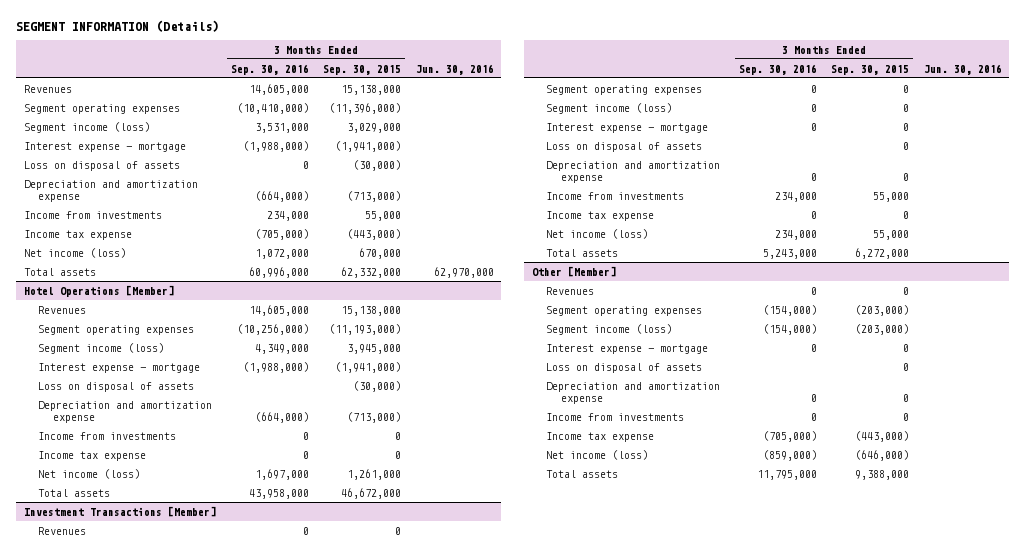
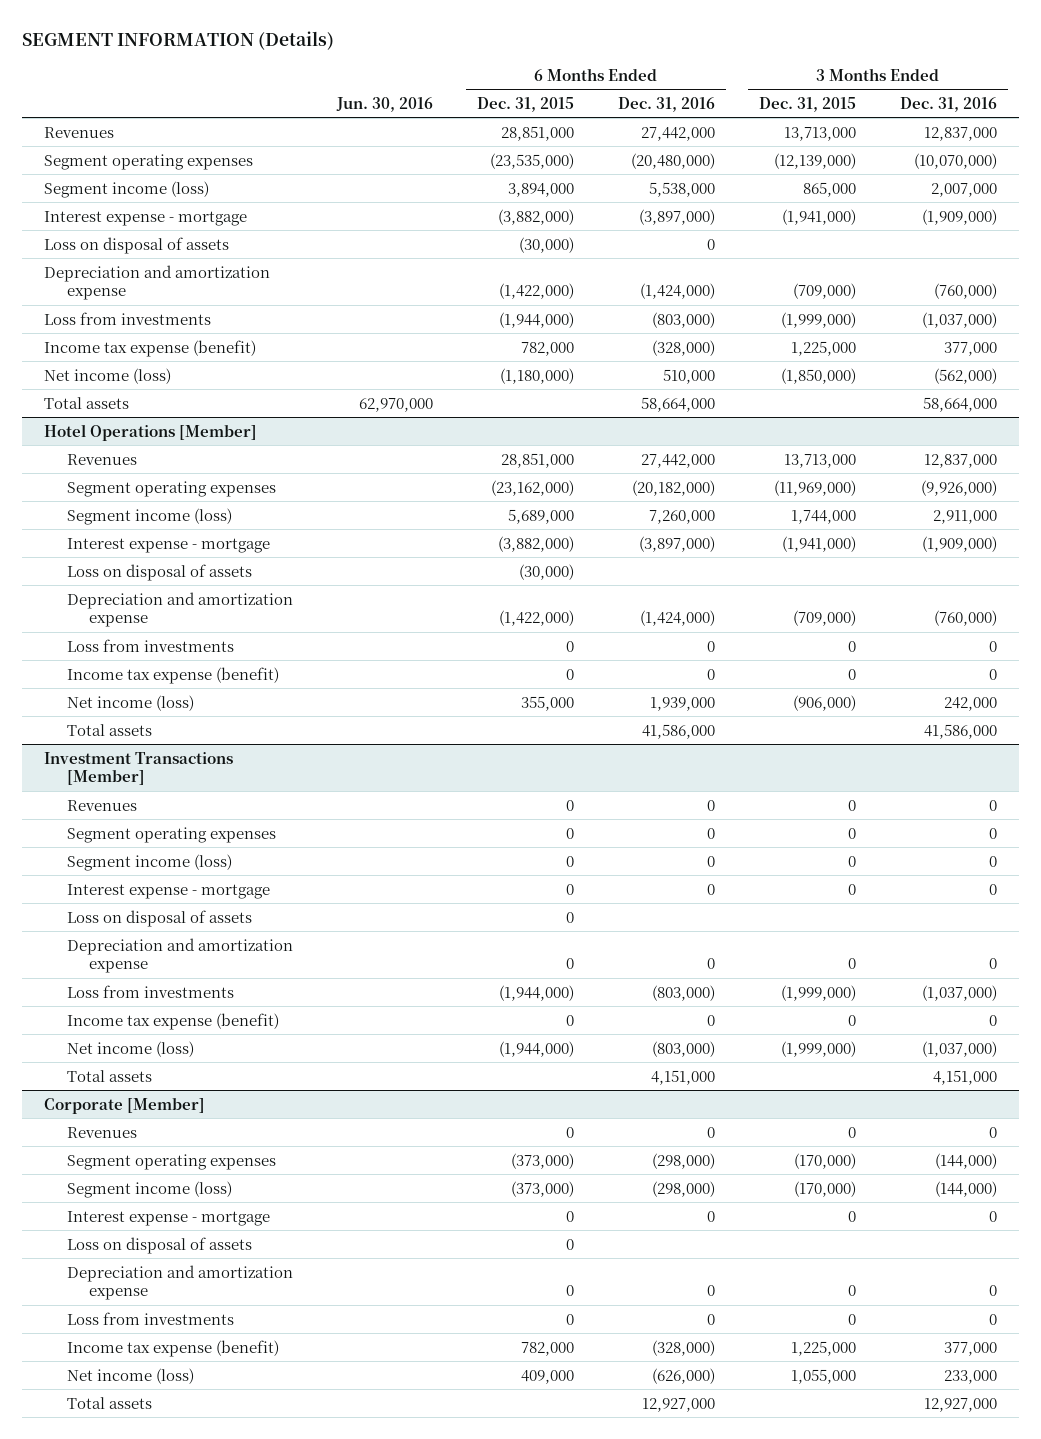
- | 3 Months Ended Sep. 30, 2016 | 3 Months Ended Sep. 30, 2015 | Jun. 30, 2016
+ | Jun. 30, 2016 | 6 Months Ended Dec. 31, 2015 | 6 Months Ended Dec. 31, 2016 | 3 Months Ended Dec. 31, 2015 | 3 Months Ended Dec. 31, 2016
- Income from investments | 234,000 | 55,000 |
- Income tax expense | (705,000) | (443,000) |
+ Loss from investments | | (1,944,000) | (803,000) | (1,999,000) | (1,037,000)
+ Income tax expense (benefit) | | 782,000 | (328,000) | 1,225,000 | 377,000
@ Hotel Operations [Member]
- Income from investments | 0 | 0 |
- Income tax expense | 0 | 0 |
+ Loss from investments | | 0 | 0 | 0 | 0
+ Income tax expense (benefit) | | 0 | 0 | 0 | 0
@ Investment Transactions [Member]
- Income from investments | 234,000 | 55,000 |
- Income tax expense | 0 | 0 |
+ Loss from investments | | (1,944,000) | (803,000) | (1,999,000) | (1,037,000)
+ Income tax expense (benefit) | | 0 | 0 | 0 | 0
- Other [Member]
- Revenues | 0 | 0 |
- Segment operating expenses | (154,000) | (203,000) |
- Segment income (loss) | (154,000) | (203,000) |
- Interest expense - mortgage | 0 | 0 |
- Loss on disposal of assets | | 0 |
- Depreciation and amortization expense | 0 | 0 |
- Income from investments | 0 | 0 |
- Income tax expense | (705,000) | (443,000) |
- Net income (loss) | (859,000) | (646,000) |
- Total assets | 11,795,000 | 9,388,000 |
+ Corporate [Member]
+ Revenues | | 0 | 0 | 0 | 0
+ Segment operating expenses | | (373,000) | (298,000) | (170,000) | (144,000)
+ Segment income (loss) | | (373,000) | (298,000) | (170,000) | (144,000)
+ Interest expense - mortgage | | 0 | 0 | 0 | 0
+ Loss on disposal of assets | | 0 | | |
+ Depreciation and amortization expense | | 0 | 0 | 0 | 0
+ Loss from investments | | 0 | 0 | 0 | 0
+ Income tax expense (benefit) | | 782,000 | (328,000) | 1,225,000 | 377,000
+ Net income (loss) | | 409,000 | (626,000) | 1,055,000 | 233,000
+ Total assets | | | 12,927,000 | | 12,927,000

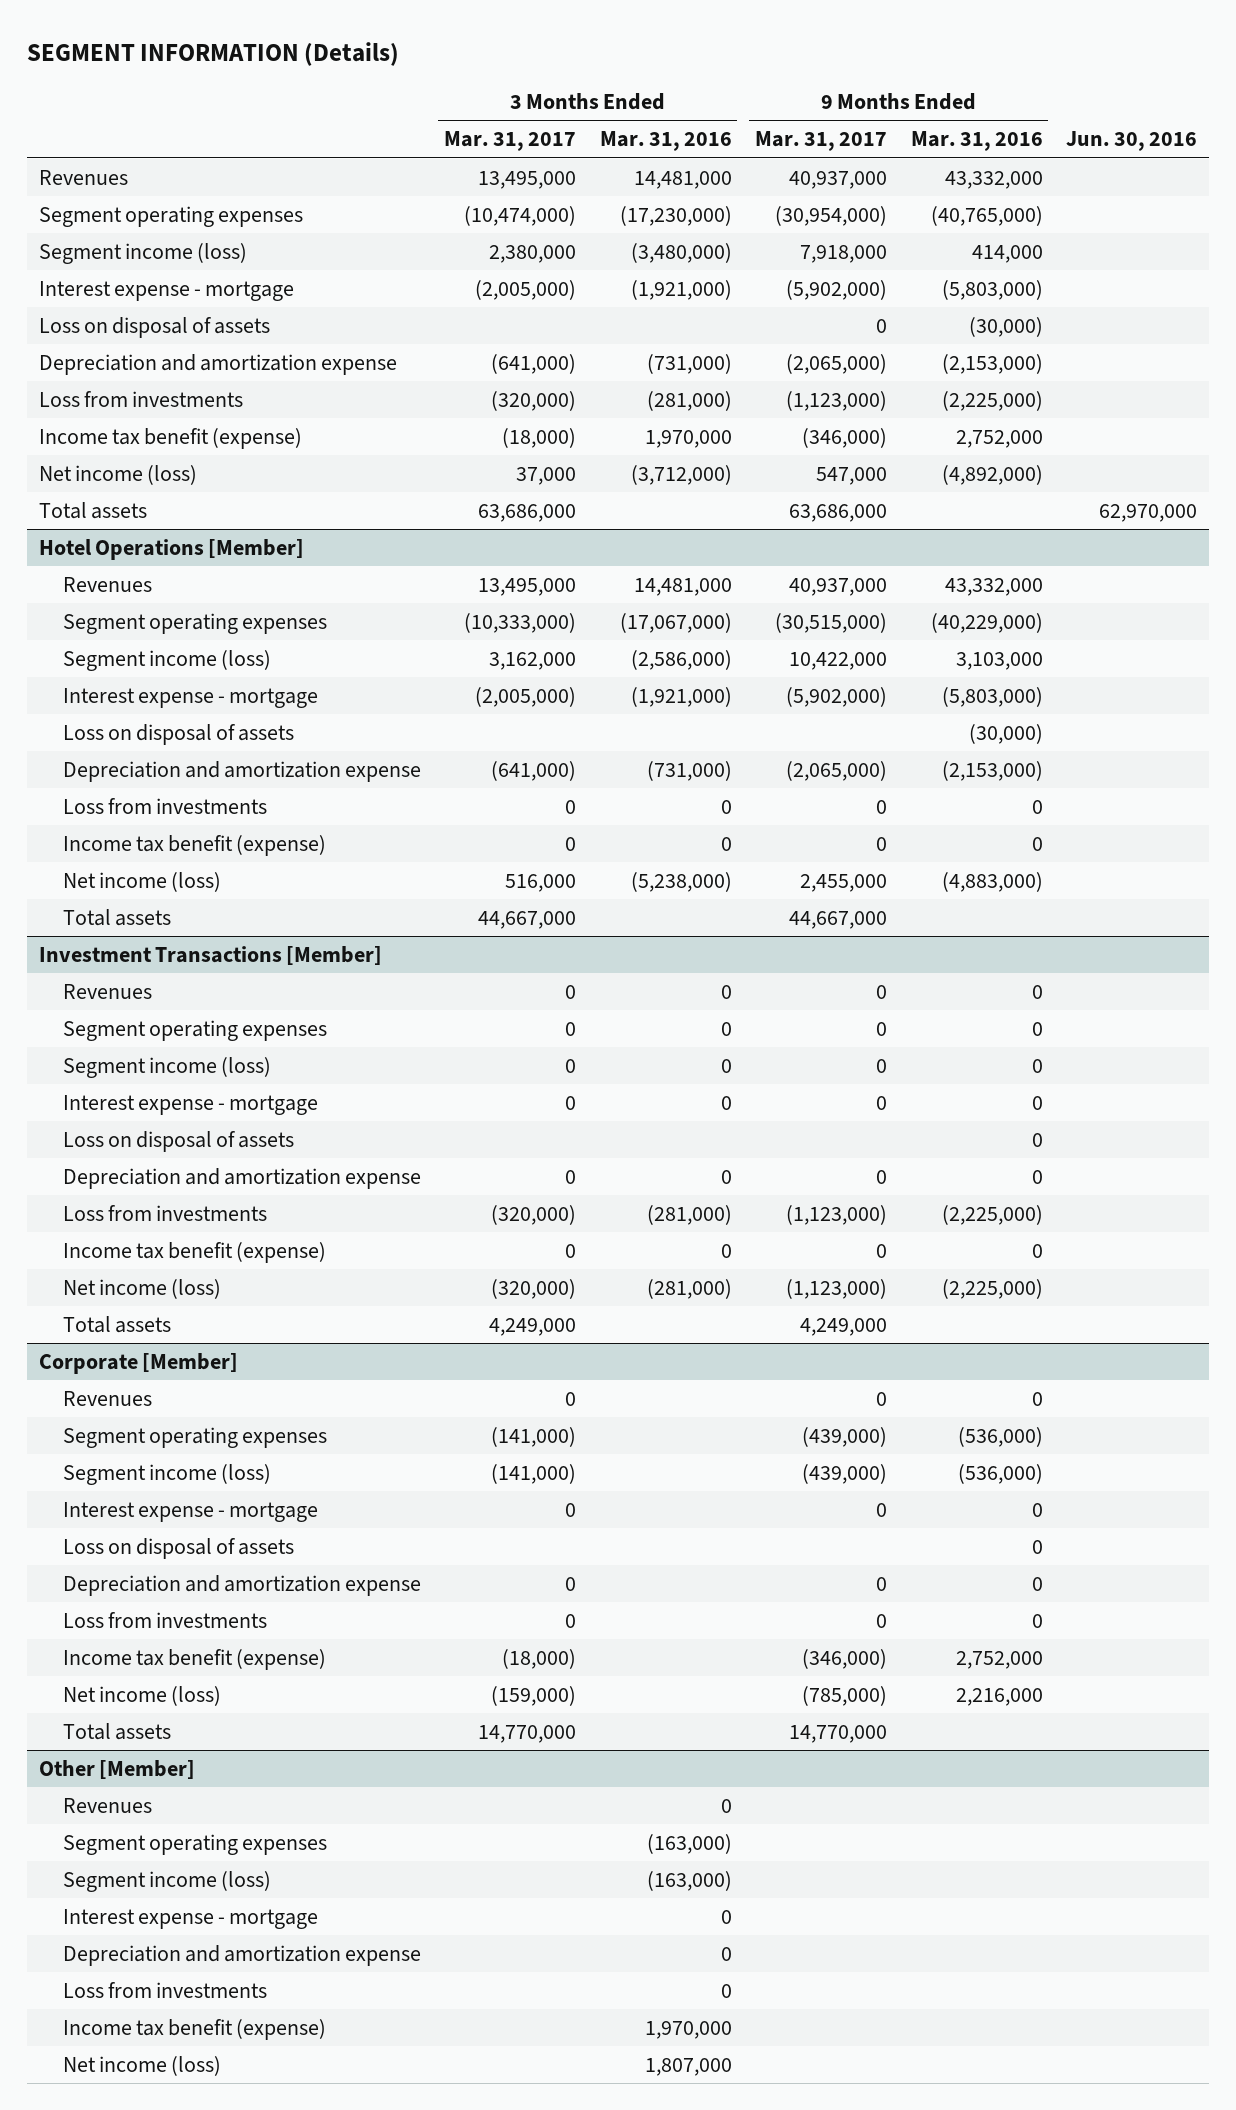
- | Jun. 30, 2016 | 6 Months Ended Dec. 31, 2015 | 6 Months Ended Dec. 31, 2016 | 3 Months Ended Dec. 31, 2015 | 3 Months Ended Dec. 31, 2016
+ | 3 Months Ended Mar. 31, 2017 | 3 Months Ended Mar. 31, 2016 | 9 Months Ended Mar. 31, 2017 | 9 Months Ended Mar. 31, 2016 | Jun. 30, 2016
- Income tax expense (benefit) | | 782,000 | (328,000) | 1,225,000 | 377,000
+ Income tax benefit (expense) | (18,000) | 1,970,000 | (346,000) | 2,752,000 |
@ Hotel Operations [Member]
- Income tax expense (benefit) | | 0 | 0 | 0 | 0
+ Income tax benefit (expense) | 0 | 0 | 0 | 0 |
@ Investment Transactions [Member]
- Income tax expense (benefit) | | 0 | 0 | 0 | 0
+ Income tax benefit (expense) | 0 | 0 | 0 | 0 |
@ Corporate [Member]
- Income tax expense (benefit) | | 782,000 | (328,000) | 1,225,000 | 377,000
+ Income tax benefit (expense) | (18,000) | | (346,000) | 2,752,000 |
+ Other [Member]
+ Revenues | | 0 | | |
+ Segment operating expenses | | (163,000) | | |
+ Segment income (loss) | | (163,000) | | |
+ Interest expense - mortgage | | 0 | | |
+ Depreciation and amortization expense | | 0 | | |
+ Loss from investments | | 0 | | |
+ Income tax benefit (expense) | | 1,970,000 | | |
+ Net income (loss) | | 1,807,000 | | |

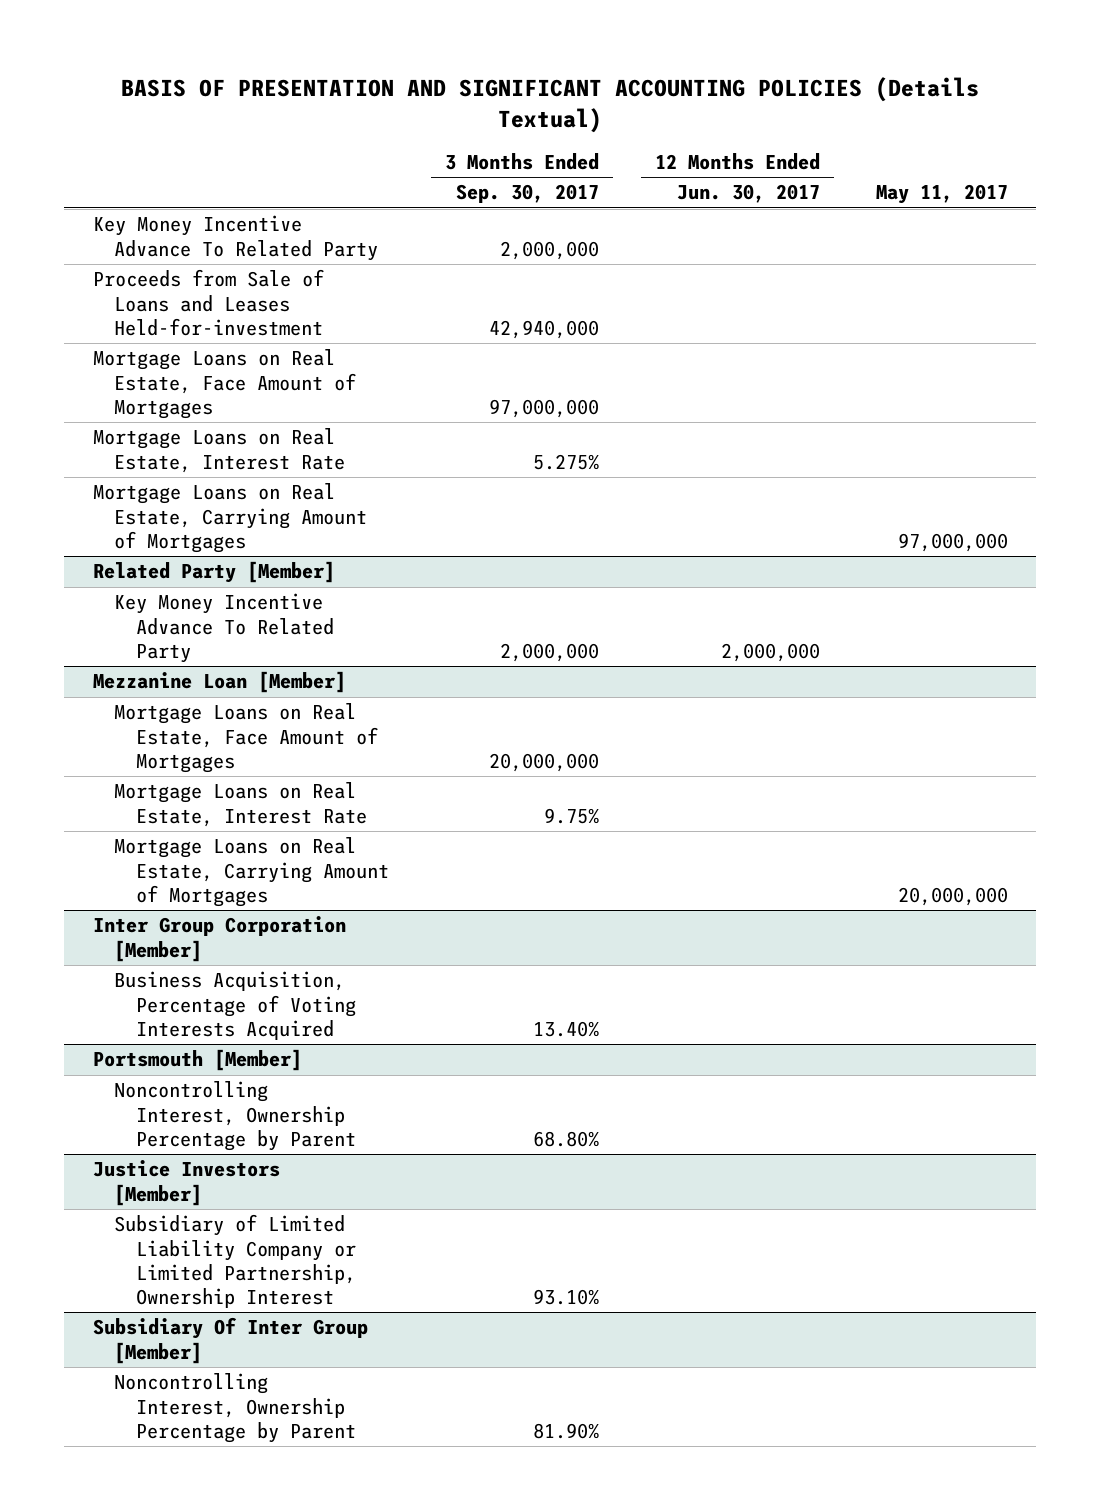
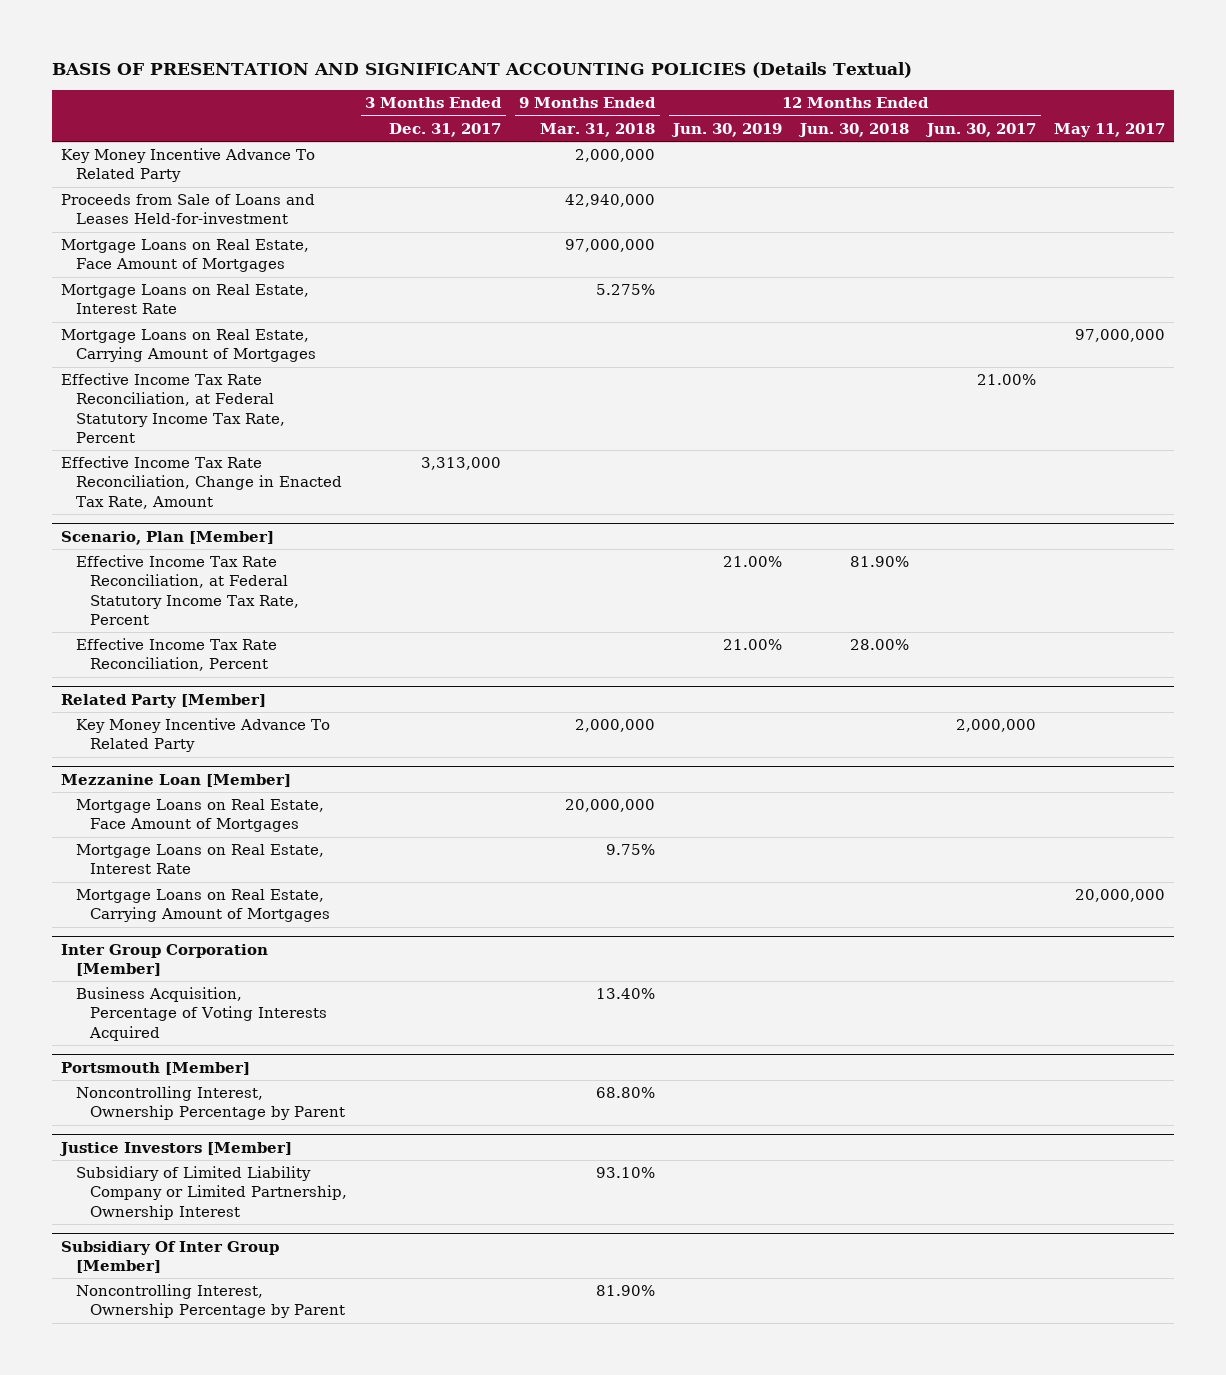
- | 3 Months Ended Sep. 30, 2017 | 12 Months Ended Jun. 30, 2017 | May 11, 2017
+ | 3 Months Ended Dec. 31, 2017 | 9 Months Ended Mar. 31, 2018 | 12 Months Ended Jun. 30, 2019 | 12 Months Ended Jun. 30, 2018 | 12 Months Ended Jun. 30, 2017 | May 11, 2017
+ Effective Income Tax Rate Reconciliation, at Federal Statutory Income Tax Rate, Percent | | | | | 21.00% |
+ Effective Income Tax Rate Reconciliation, Change in Enacted Tax Rate, Amount | 3,313,000 | | | | |
+ Scenario, Plan [Member]
+ Effective Income Tax Rate Reconciliation, at Federal Statutory Income Tax Rate, Percent | | | 21.00% | 81.90% | |
+ Effective Income Tax Rate Reconciliation, Percent | | | 21.00% | 28.00% | |

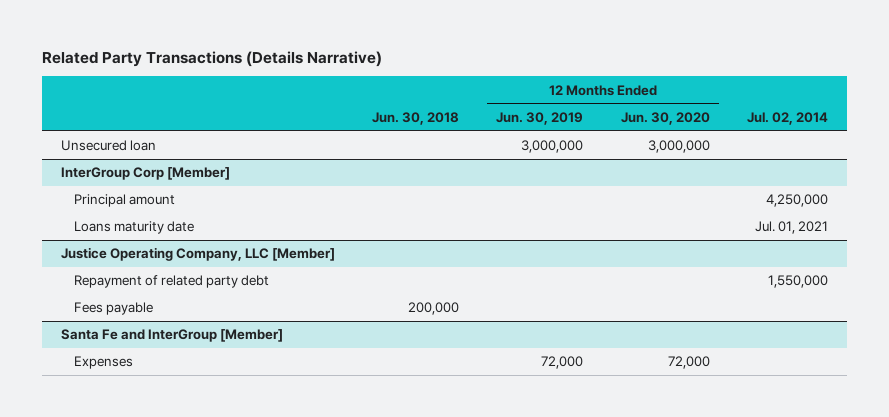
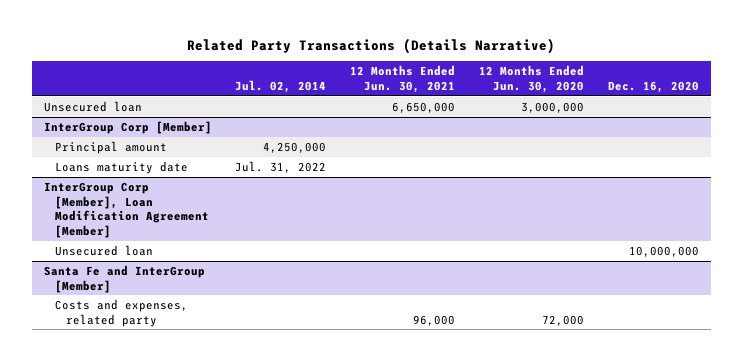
- | Jun. 30, 2018 | 12 Months Ended Jun. 30, 2019 | 12 Months Ended Jun. 30, 2020 | Jul. 02, 2014
+ | Jul. 02, 2014 | 12 Months Ended Jun. 30, 2021 | 12 Months Ended Jun. 30, 2020 | Dec. 16, 2020
@ InterGroup Corp [Member]
- Loans maturity date | | | | Jul. 01, 2021
- Justice Operating Company, LLC [Member]
- Repayment of related party debt | | | | 1,550,000
- Fees payable | 200,000 | | |
@ InterGroup Corp [Member]
+ Loans maturity date | Jul. 31, 2022 | | |
+ InterGroup Corp [Member], Loan Modification Agreement [Member]
+ Unsecured loan | | | | 10,000,000
@ Santa Fe and InterGroup [Member]
- Expenses | | 72,000 | 72,000 |
+ Costs and expenses, related party | | 96,000 | 72,000 |

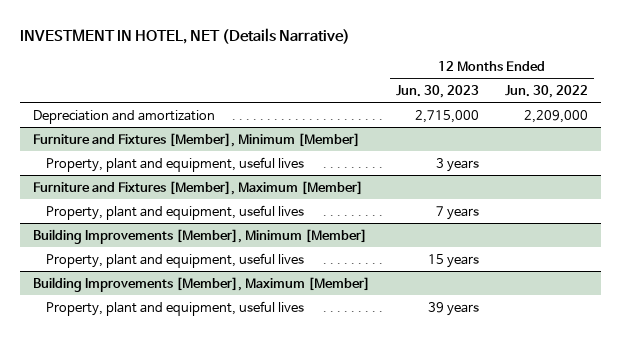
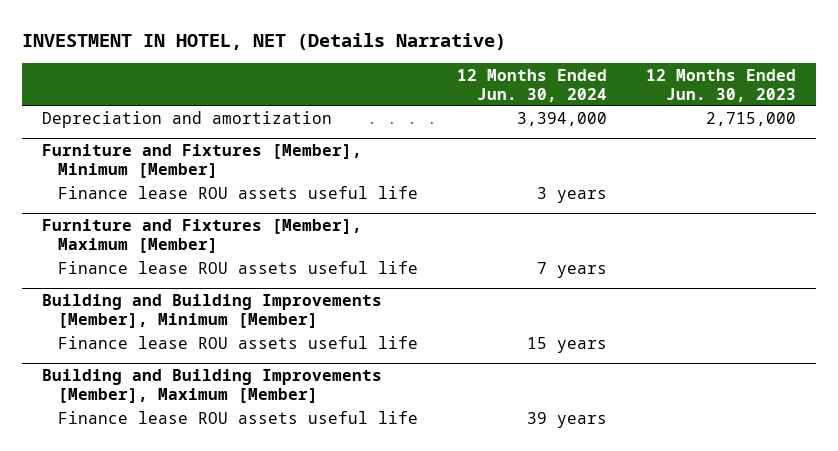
- | 12 Months Ended Jun. 30, 2023 | 12 Months Ended Jun. 30, 2022
+ | 12 Months Ended Jun. 30, 2024 | 12 Months Ended Jun. 30, 2023
@ Furniture and Fixtures [Member], Minimum [Member]
- Property, plant and equipment, useful lives | 3 years |
+ Finance lease ROU assets useful life | 3 years |
@ Furniture and Fixtures [Member], Maximum [Member]
- Property, plant and equipment, useful lives | 7 years |
- Building Improvements [Member], Minimum [Member]
- Property, plant and equipment, useful lives | 15 years |
- Building Improvements [Member], Maximum [Member]
- Property, plant and equipment, useful lives | 39 years |
@ Furniture and Fixtures [Member], Maximum [Member]
+ Finance lease ROU assets useful life | 7 years |
+ Building and Building Improvements [Member], Minimum [Member]
+ Finance lease ROU assets useful life | 15 years |
+ Building and Building Improvements [Member], Maximum [Member]
+ Finance lease ROU assets useful life | 39 years |

